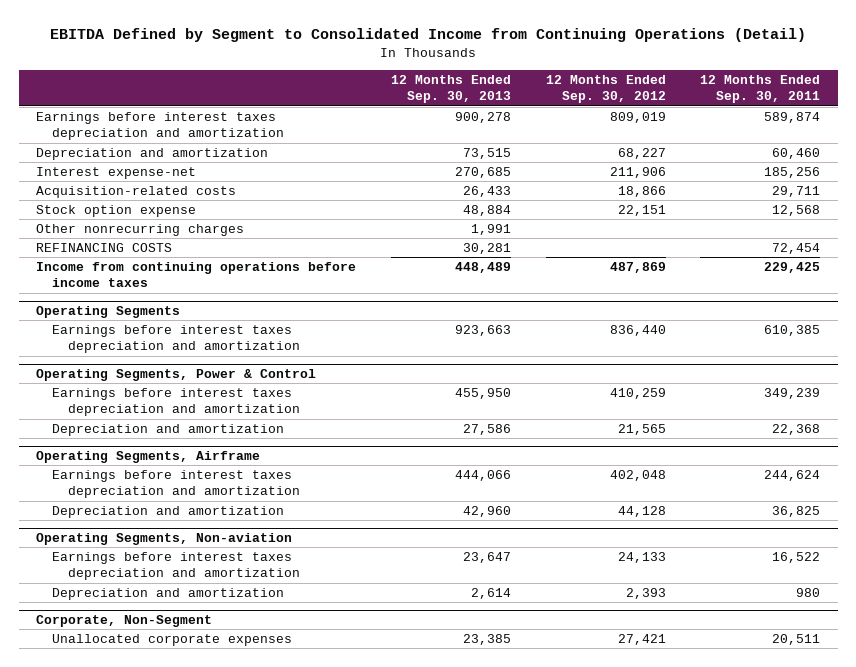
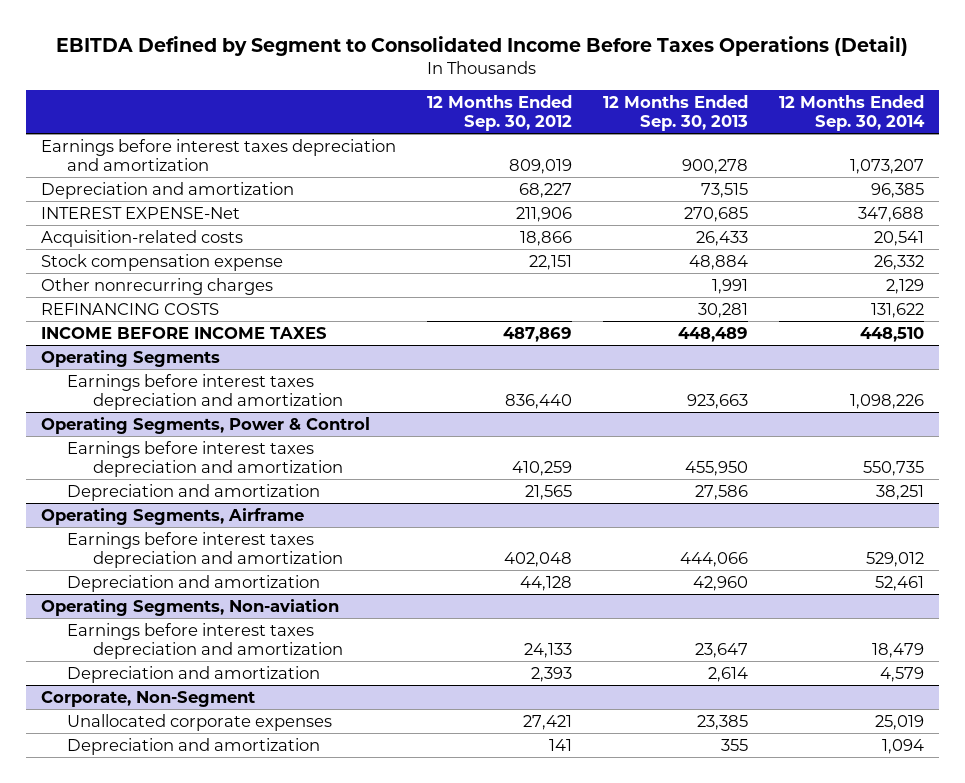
- EBITDA Defined by Segment to Consolidated Income from Continuing Operations (Detail)
+ EBITDA Defined by Segment to Consolidated Income Before Taxes Operations (Detail)
- | 12 Months Ended Sep. 30, 2013 | 12 Months Ended Sep. 30, 2012 | 12 Months Ended Sep. 30, 2011
+ | 12 Months Ended Sep. 30, 2012 | 12 Months Ended Sep. 30, 2013 | 12 Months Ended Sep. 30, 2014
- Interest expense-net | 270,685 | 211,906 | 185,256
+ INTEREST EXPENSE-Net | 211,906 | 270,685 | 347,688
- Stock option expense | 48,884 | 22,151 | 12,568
+ Stock compensation expense | 22,151 | 48,884 | 26,332
- Income from continuing operations before income taxes | 448,489 | 487,869 | 229,425
+ INCOME BEFORE INCOME TAXES | 487,869 | 448,489 | 448,510
@ Corporate, Non-Segment
+ Depreciation and amortization | 141 | 355 | 1,094

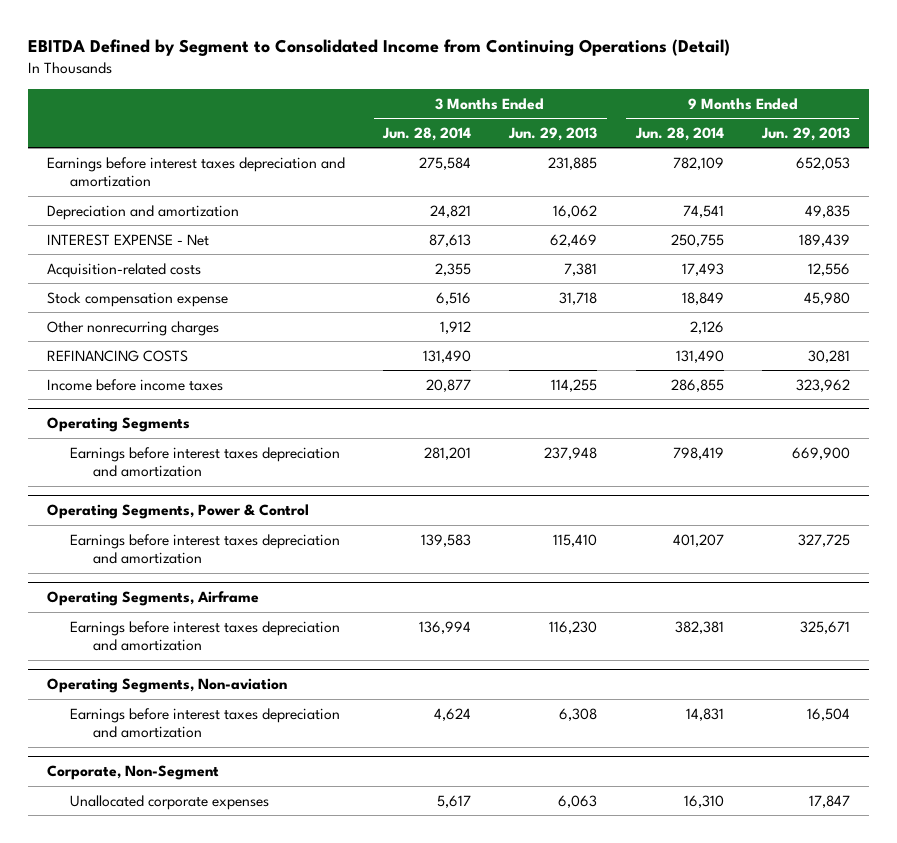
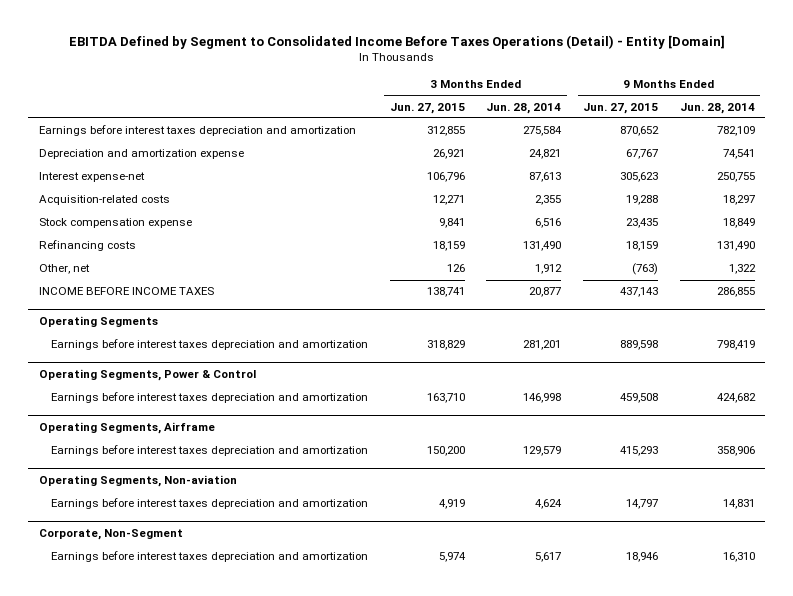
- EBITDA Defined by Segment to Consolidated Income from Continuing Operations (Detail)
+ EBITDA Defined by Segment to Consolidated Income Before Taxes Operations (Detail) - Entity [Domain]
- | 3 Months Ended Jun. 28, 2014 | 3 Months Ended Jun. 29, 2013 | 9 Months Ended Jun. 28, 2014 | 9 Months Ended Jun. 29, 2013
+ | 3 Months Ended Jun. 27, 2015 | 3 Months Ended Jun. 28, 2014 | 9 Months Ended Jun. 27, 2015 | 9 Months Ended Jun. 28, 2014
- Depreciation and amortization | 24,821 | 16,062 | 74,541 | 49,835
- INTEREST EXPENSE - Net | 87,613 | 62,469 | 250,755 | 189,439
- Acquisition-related costs | 2,355 | 7,381 | 17,493 | 12,556
+ Depreciation and amortization expense | 26,921 | 24,821 | 67,767 | 74,541
+ Interest expense-net | 106,796 | 87,613 | 305,623 | 250,755
+ Acquisition-related costs | 12,271 | 2,355 | 19,288 | 18,297
- Other nonrecurring charges | 1,912 | | 2,126 |
- REFINANCING COSTS | 131,490 | | 131,490 | 30,281
- Income before income taxes | 20,877 | 114,255 | 286,855 | 323,962
+ Refinancing costs | 18,159 | 131,490 | 18,159 | 131,490
+ Other, net | 126 | 1,912 | (763) | 1,322
+ INCOME BEFORE INCOME TAXES | 138,741 | 20,877 | 437,143 | 286,855
@ Operating Segments, Power & Control
- Earnings before interest taxes depreciation and amortization | 139,583 | 115,410 | 401,207 | 327,725
+ Earnings before interest taxes depreciation and amortization | 163,710 | 146,998 | 459,508 | 424,682
@ Operating Segments, Airframe
- Earnings before interest taxes depreciation and amortization | 136,994 | 116,230 | 382,381 | 325,671
+ Earnings before interest taxes depreciation and amortization | 150,200 | 129,579 | 415,293 | 358,906
@ Corporate, Non-Segment
- Unallocated corporate expenses | 5,617 | 6,063 | 16,310 | 17,847
+ Earnings before interest taxes depreciation and amortization | 5,974 | 5,617 | 18,946 | 16,310

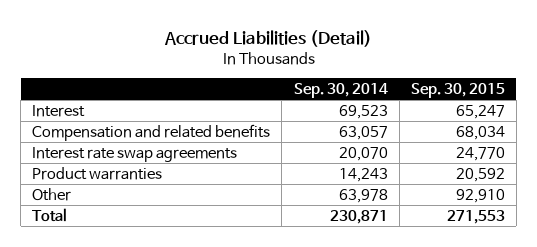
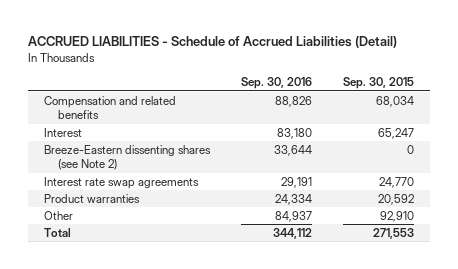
- Accrued Liabilities (Detail)
+ ACCRUED LIABILITIES - Schedule of Accrued Liabilities (Detail)
- | Sep. 30, 2014 | Sep. 30, 2015
+ | Sep. 30, 2016 | Sep. 30, 2015
moved down: Interest | 83,180 | 65,247
+ Breeze-Eastern dissenting shares (see Note 2) | 33,644 | 0

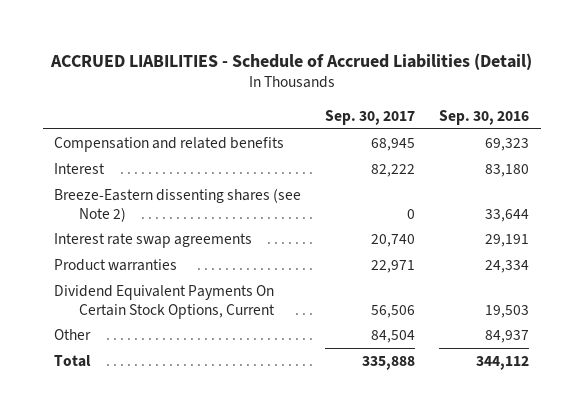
- | Sep. 30, 2016 | Sep. 30, 2015
+ | Sep. 30, 2017 | Sep. 30, 2016
- Compensation and related benefits | 88,826 | 68,034
+ Compensation and related benefits | 68,945 | 69,323
+ Dividend Equivalent Payments On Certain Stock Options, Current | 56,506 | 19,503

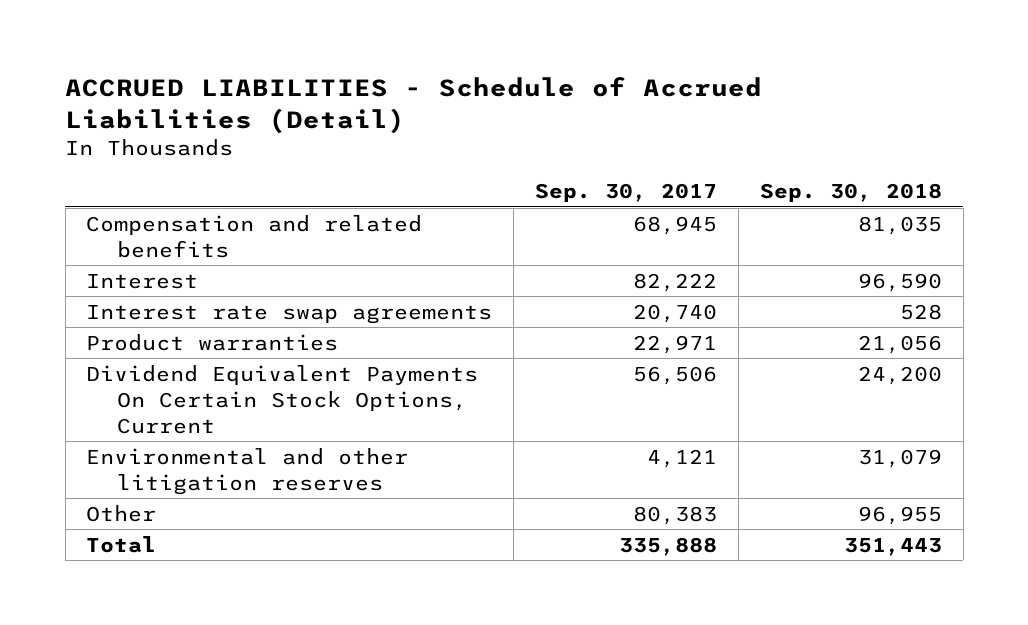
- | Sep. 30, 2017 | Sep. 30, 2016
+ | Sep. 30, 2017 | Sep. 30, 2018
- Breeze-Eastern dissenting shares (see Note 2) | 0 | 33,644
- Other | 84,504 | 84,937
+ Environmental and other litigation reserves | 4,121 | 31,079
+ Other | 80,383 | 96,955

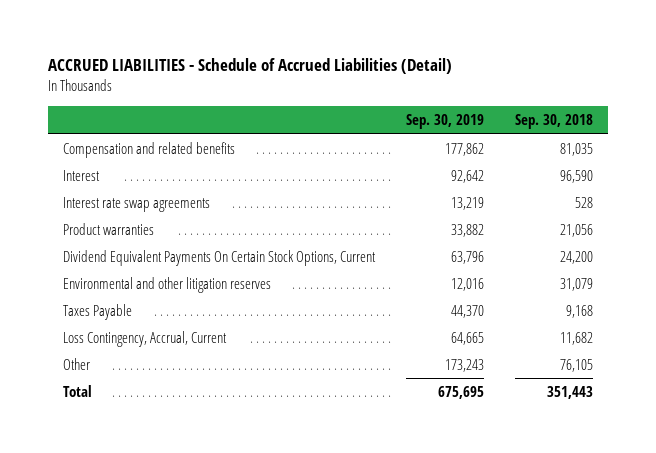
- | Sep. 30, 2017 | Sep. 30, 2018
+ | Sep. 30, 2019 | Sep. 30, 2018
- Other | 80,383 | 96,955
+ Taxes Payable | 44,370 | 9,168
+ Loss Contingency, Accrual, Current | 64,665 | 11,682
+ Other | 173,243 | 76,105

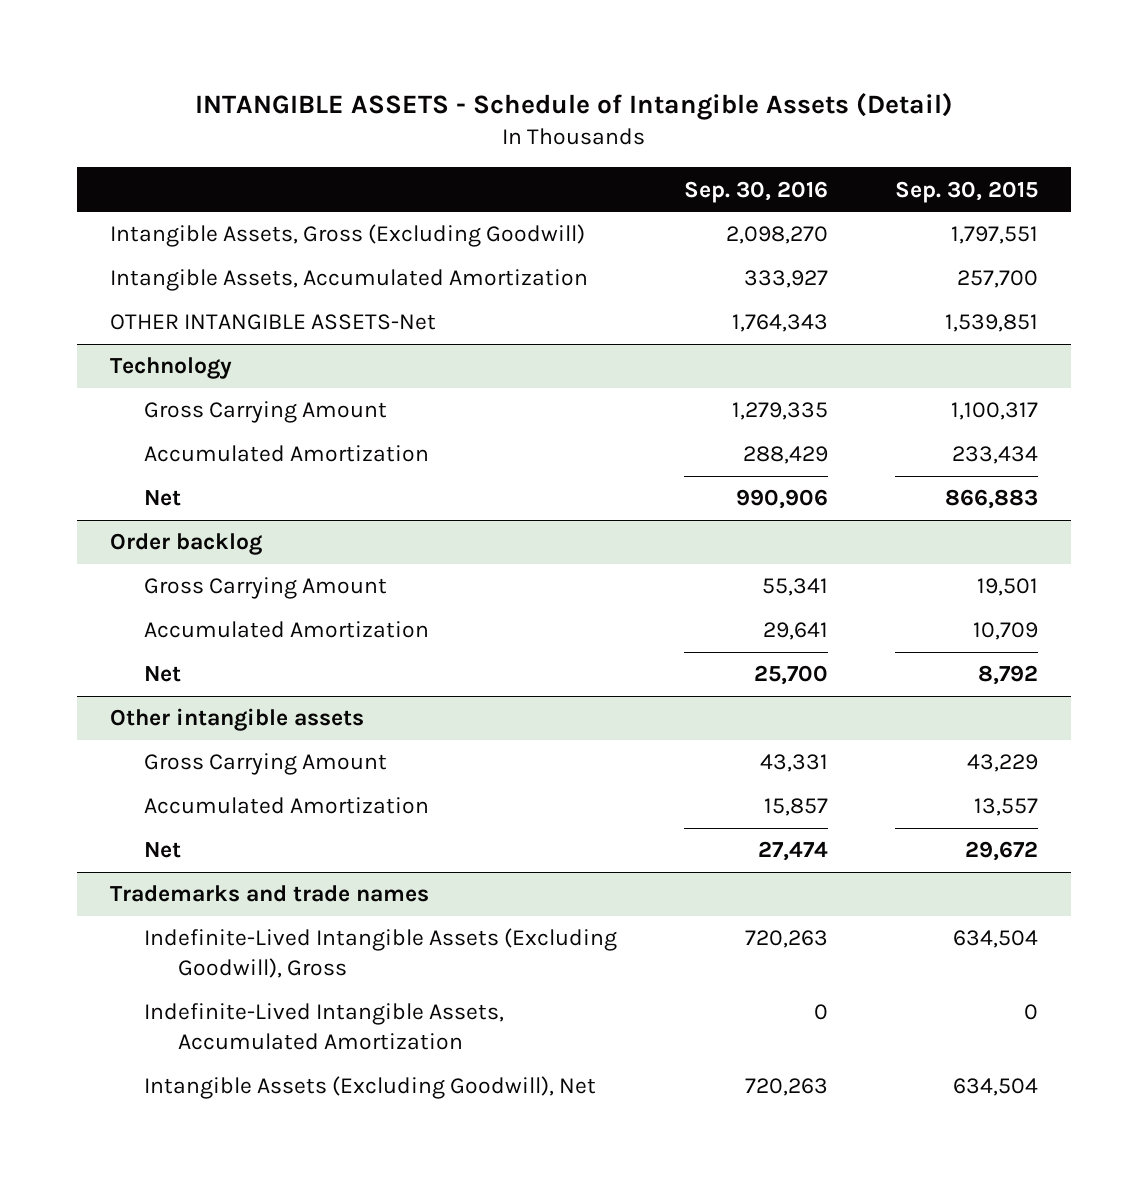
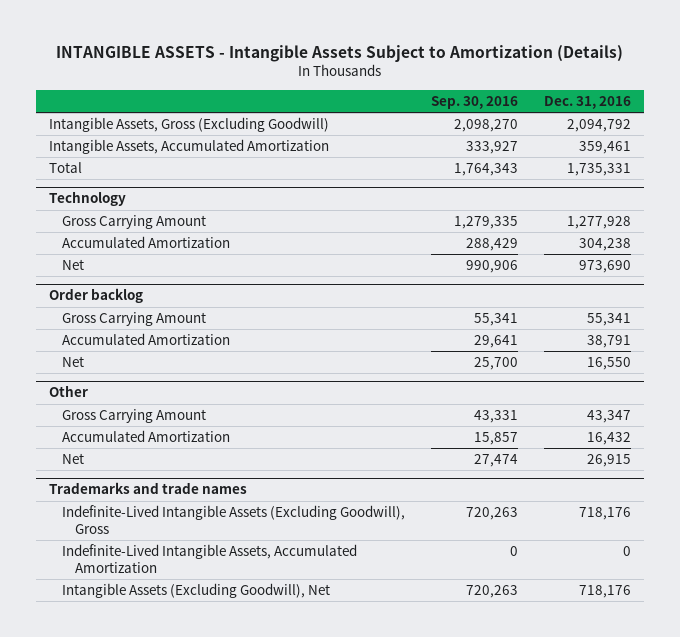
- INTANGIBLE ASSETS - Schedule of Intangible Assets (Detail)
+ INTANGIBLE ASSETS - Intangible Assets Subject to Amortization (Details)
- | Sep. 30, 2016 | Sep. 30, 2015
+ | Sep. 30, 2016 | Dec. 31, 2016
- OTHER INTANGIBLE ASSETS-Net | 1,764,343 | 1,539,851
+ Total | 1,764,343 | 1,735,331
- Other intangible assets
+ Other

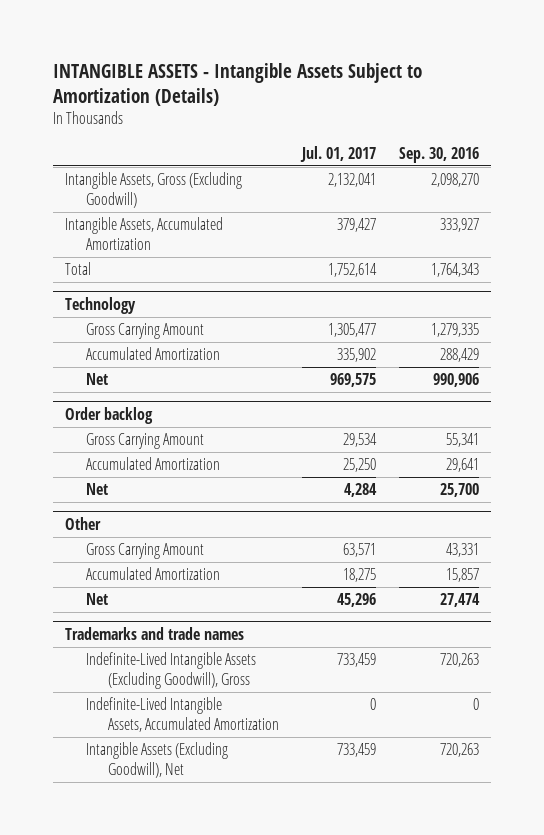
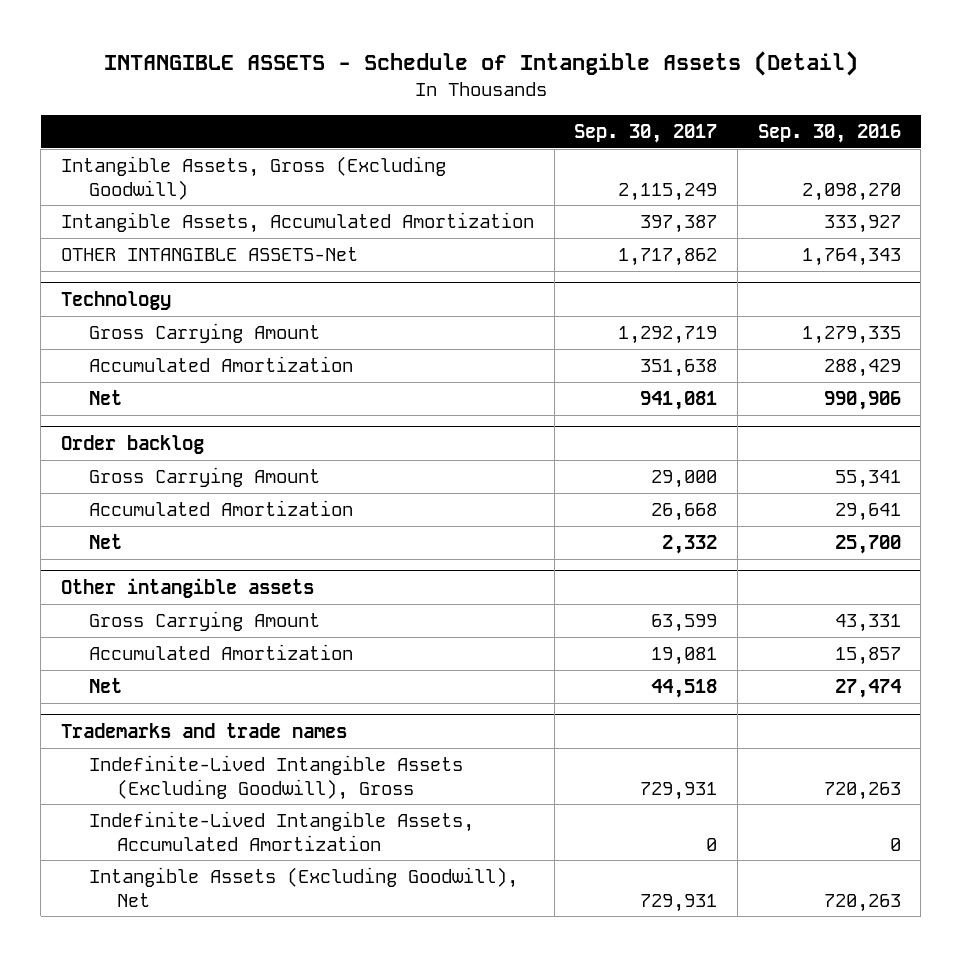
- INTANGIBLE ASSETS - Intangible Assets Subject to Amortization (Details)
+ INTANGIBLE ASSETS - Schedule of Intangible Assets (Detail)
- | Jul. 01, 2017 | Sep. 30, 2016
+ | Sep. 30, 2017 | Sep. 30, 2016
- Total | 1,752,614 | 1,764,343
+ OTHER INTANGIBLE ASSETS-Net | 1,717,862 | 1,764,343
- Other
+ Other intangible assets

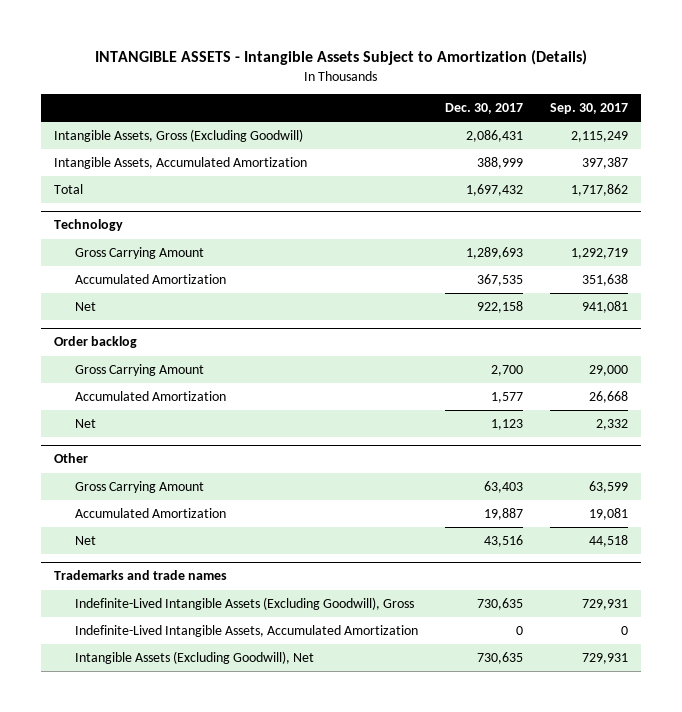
- INTANGIBLE ASSETS - Schedule of Intangible Assets (Detail)
+ INTANGIBLE ASSETS - Intangible Assets Subject to Amortization (Details)
- | Sep. 30, 2017 | Sep. 30, 2016
+ | Dec. 30, 2017 | Sep. 30, 2017
- OTHER INTANGIBLE ASSETS-Net | 1,717,862 | 1,764,343
+ Total | 1,697,432 | 1,717,862
- Other intangible assets
+ Other

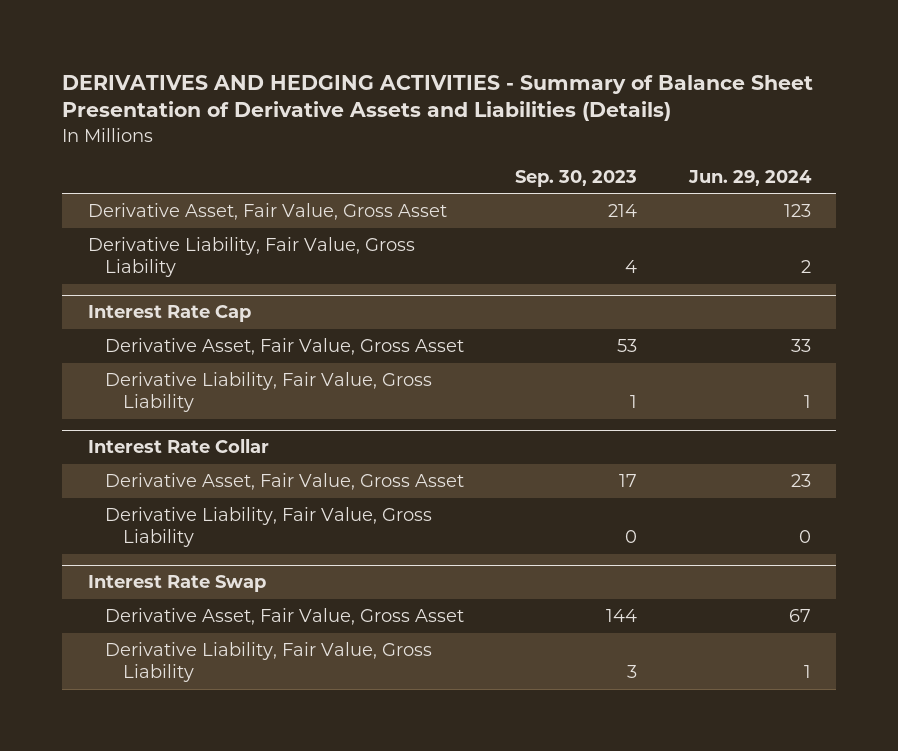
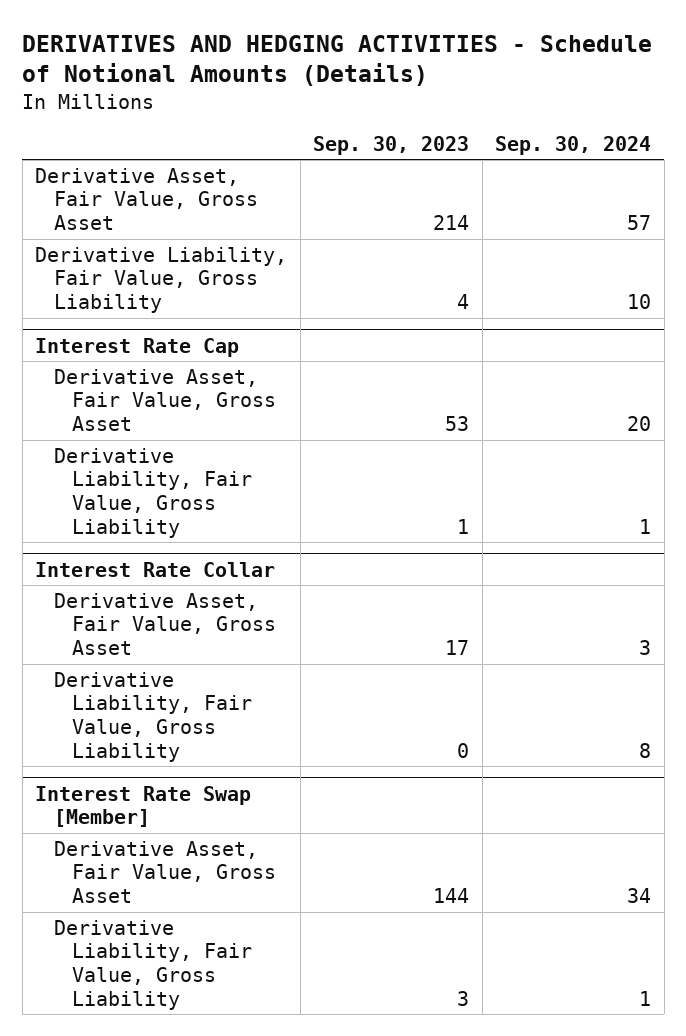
- DERIVATIVES AND HEDGING ACTIVITIES - Summary of Balance Sheet Presentation of Derivative Assets and Liabilities (Details)
+ DERIVATIVES AND HEDGING ACTIVITIES - Schedule of Notional Amounts (Details)
- | Sep. 30, 2023 | Jun. 29, 2024
+ | Sep. 30, 2023 | Sep. 30, 2024
- Interest Rate Swap
+ Interest Rate Swap [Member]

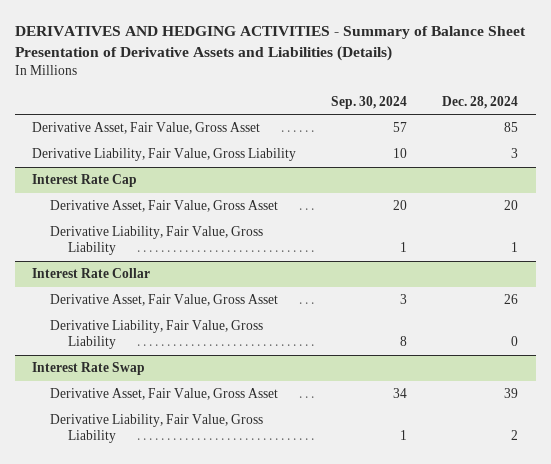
- DERIVATIVES AND HEDGING ACTIVITIES - Schedule of Notional Amounts (Details)
+ DERIVATIVES AND HEDGING ACTIVITIES - Summary of Balance Sheet Presentation of Derivative Assets and Liabilities (Details)
- | Sep. 30, 2023 | Sep. 30, 2024
+ | Sep. 30, 2024 | Dec. 28, 2024
- Interest Rate Swap [Member]
+ Interest Rate Swap

